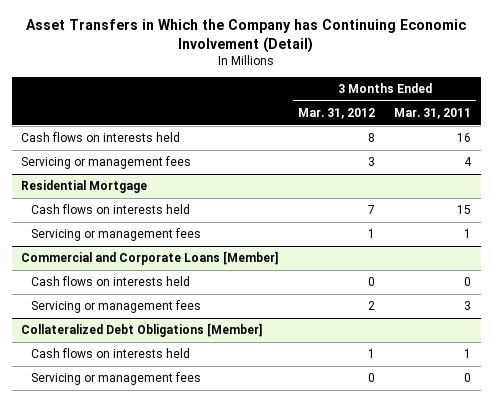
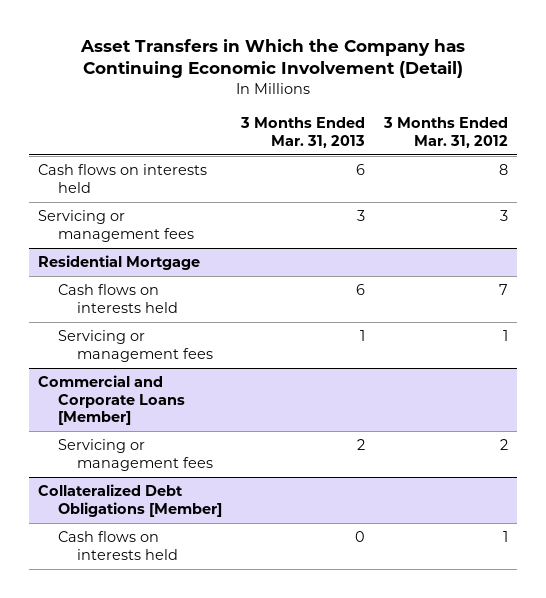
- | 3 Months Ended Mar. 31, 2012 | 3 Months Ended Mar. 31, 2011
+ | 3 Months Ended Mar. 31, 2013 | 3 Months Ended Mar. 31, 2012
@ Commercial and Corporate Loans [Member]
- Cash flows on interests held | 0 | 0
@ Collateralized Debt Obligations [Member]
- Servicing or management fees | 0 | 0

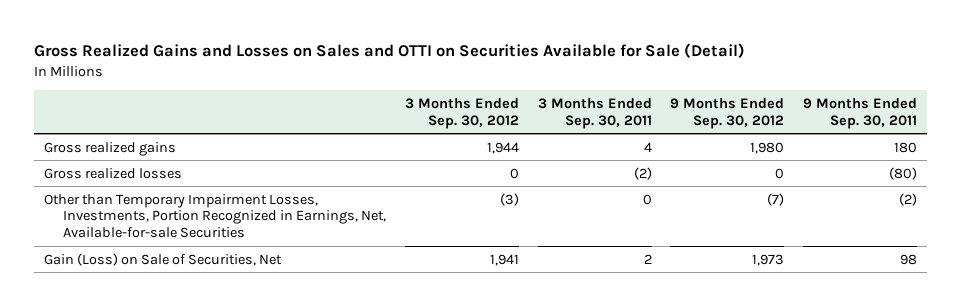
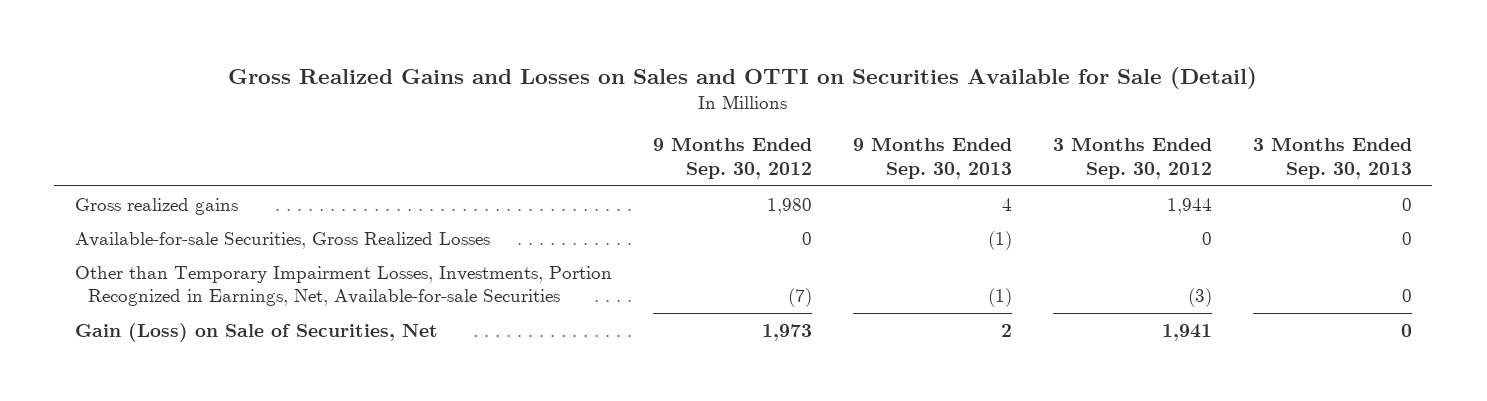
- | 3 Months Ended Sep. 30, 2012 | 3 Months Ended Sep. 30, 2011 | 9 Months Ended Sep. 30, 2012 | 9 Months Ended Sep. 30, 2011
+ | 9 Months Ended Sep. 30, 2012 | 9 Months Ended Sep. 30, 2013 | 3 Months Ended Sep. 30, 2012 | 3 Months Ended Sep. 30, 2013
- Gross realized losses | 0 | (2) | 0 | (80)
+ Available-for-sale Securities, Gross Realized Losses | 0 | (1) | 0 | 0

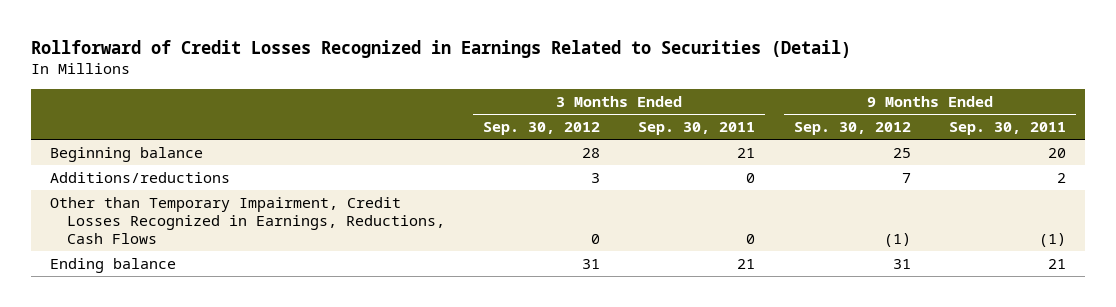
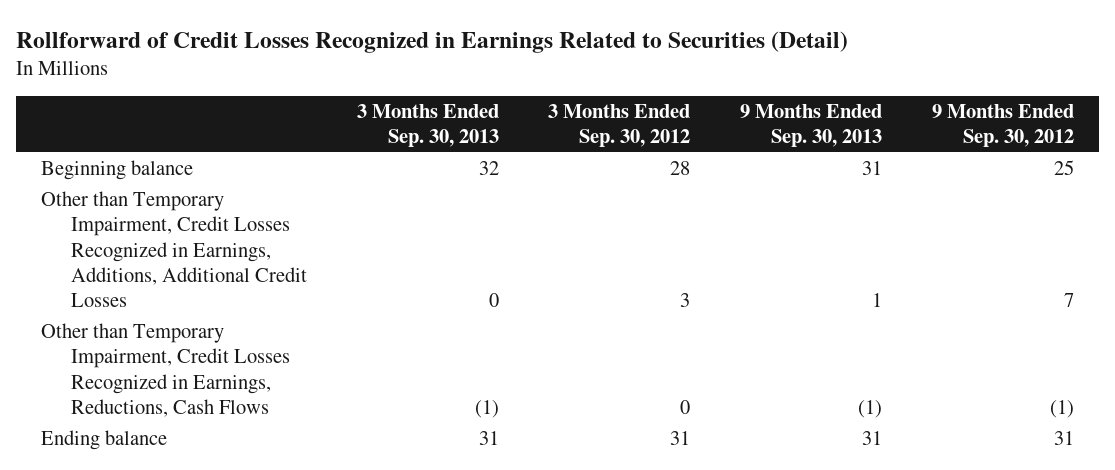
- | 3 Months Ended Sep. 30, 2012 | 3 Months Ended Sep. 30, 2011 | 9 Months Ended Sep. 30, 2012 | 9 Months Ended Sep. 30, 2011
+ | 3 Months Ended Sep. 30, 2013 | 3 Months Ended Sep. 30, 2012 | 9 Months Ended Sep. 30, 2013 | 9 Months Ended Sep. 30, 2012
- Additions/reductions | 3 | 0 | 7 | 2
+ Other than Temporary Impairment, Credit Losses Recognized in Earnings, Additions, Additional Credit Losses | 0 | 3 | 1 | 7

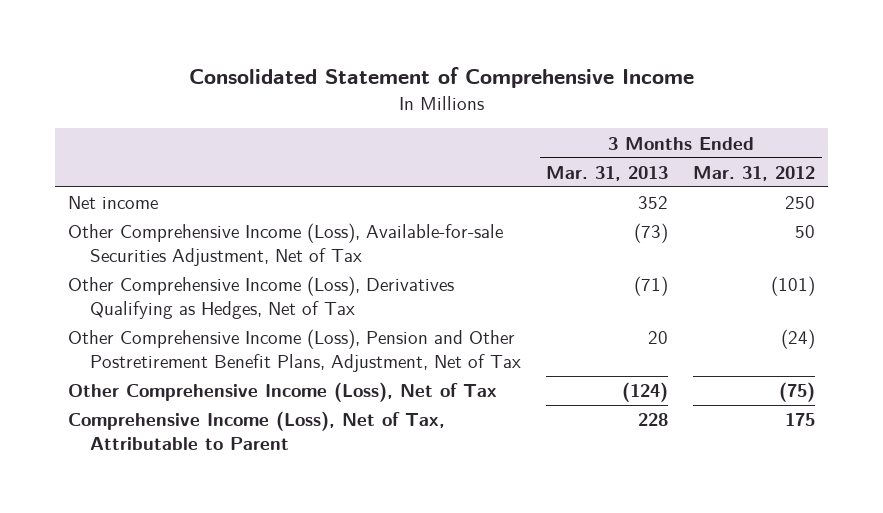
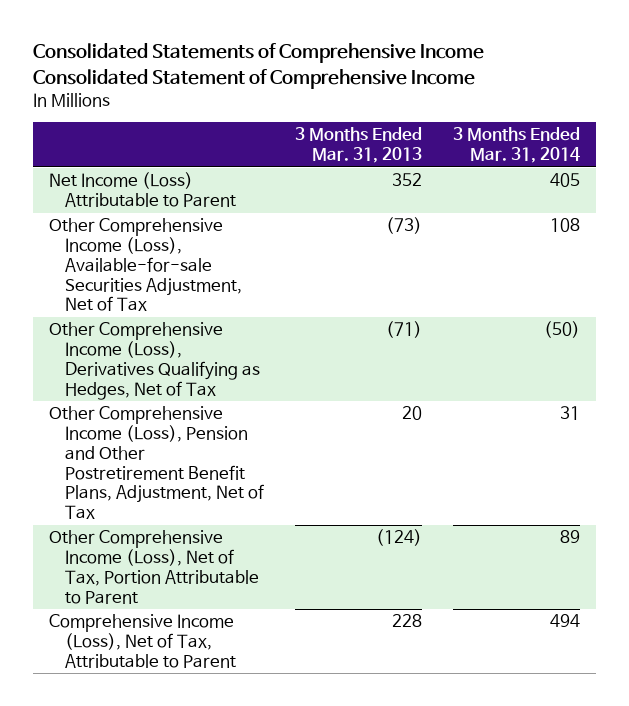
- Consolidated Statement of Comprehensive Income
+ Consolidated Statements of Comprehensive Income Consolidated Statement of Comprehensive Income
- | 3 Months Ended Mar. 31, 2013 | 3 Months Ended Mar. 31, 2012
+ | 3 Months Ended Mar. 31, 2013 | 3 Months Ended Mar. 31, 2014
- Net income | 352 | 250
+ Net Income (Loss) Attributable to Parent | 352 | 405
- Other Comprehensive Income (Loss), Net of Tax | (124) | (75)
+ Other Comprehensive Income (Loss), Net of Tax, Portion Attributable to Parent | (124) | 89

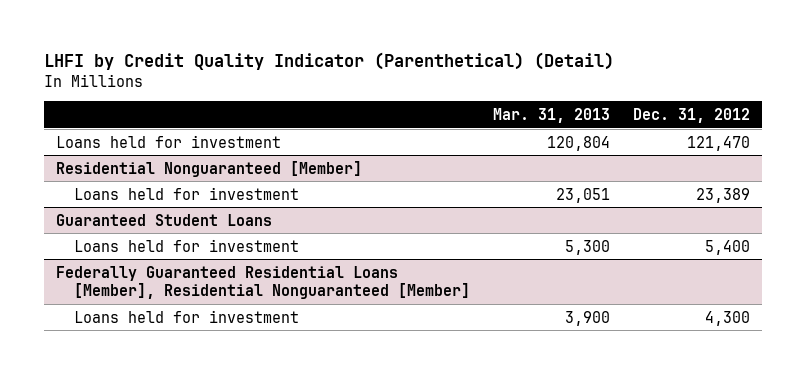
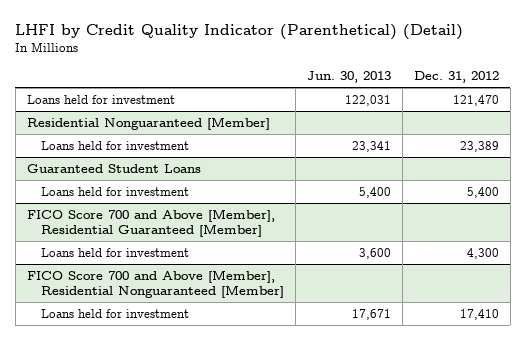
- | Mar. 31, 2013 | Dec. 31, 2012
+ | Jun. 30, 2013 | Dec. 31, 2012
- Federally Guaranteed Residential Loans [Member], Residential Nonguaranteed [Member]
+ FICO Score 700 and Above [Member], Residential Guaranteed [Member]
+ FICO Score 700 and Above [Member], Residential Nonguaranteed [Member]
+ Loans held for investment | 17,671 | 17,410

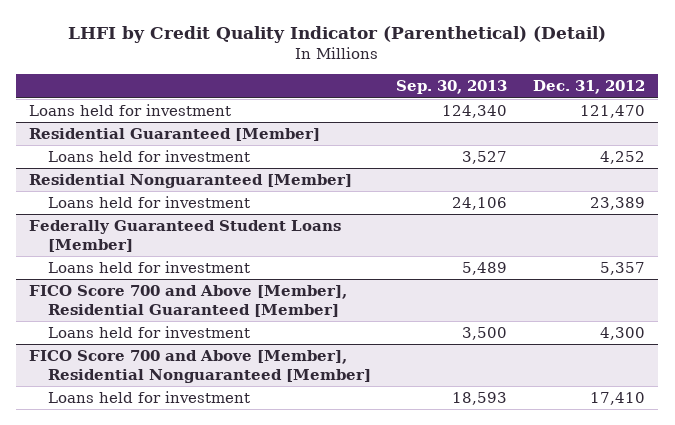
- | Jun. 30, 2013 | Dec. 31, 2012
+ | Sep. 30, 2013 | Dec. 31, 2012
+ Residential Guaranteed [Member]
+ Loans held for investment | 3,527 | 4,252
- Guaranteed Student Loans
- Loans held for investment | 5,400 | 5,400
+ Federally Guaranteed Student Loans [Member]
+ Loans held for investment | 5,489 | 5,357

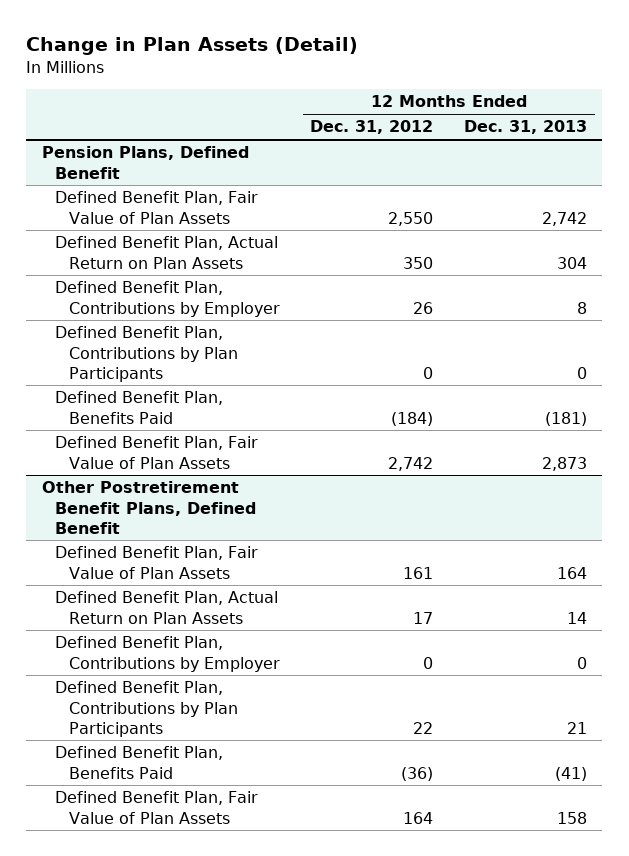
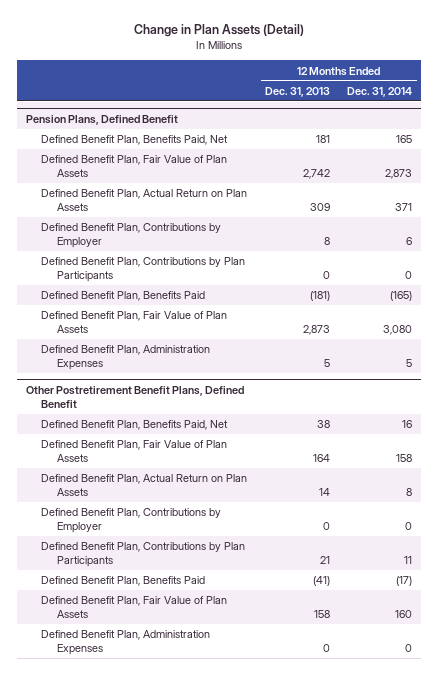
- | 12 Months Ended Dec. 31, 2012 | 12 Months Ended Dec. 31, 2013
+ | 12 Months Ended Dec. 31, 2013 | 12 Months Ended Dec. 31, 2014
@ Pension Plans, Defined Benefit
+ Defined Benefit Plan, Benefits Paid, Net | 181 | 165
- Defined Benefit Plan, Actual Return on Plan Assets | 350 | 304
+ Defined Benefit Plan, Actual Return on Plan Assets | 309 | 371
+ Defined Benefit Plan, Administration Expenses | 5 | 5
@ Other Postretirement Benefit Plans, Defined Benefit
+ Defined Benefit Plan, Benefits Paid, Net | 38 | 16
+ Defined Benefit Plan, Administration Expenses | 0 | 0

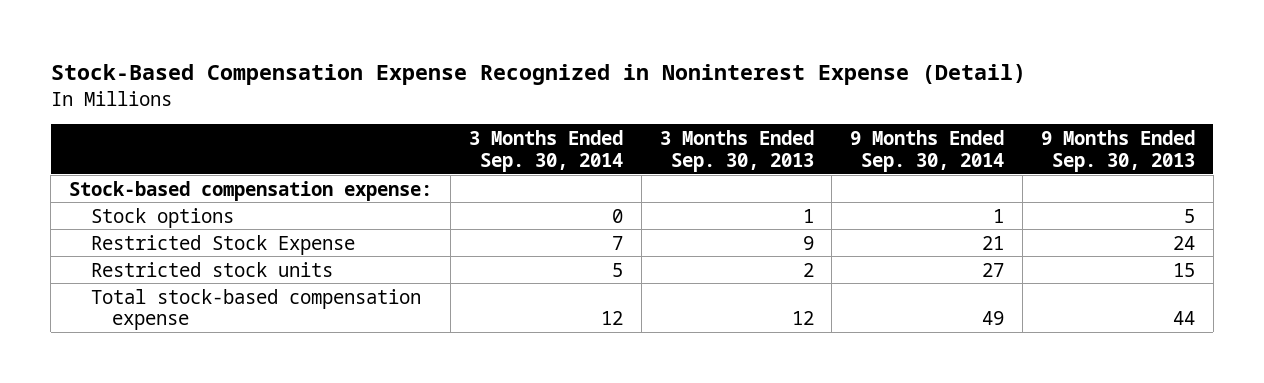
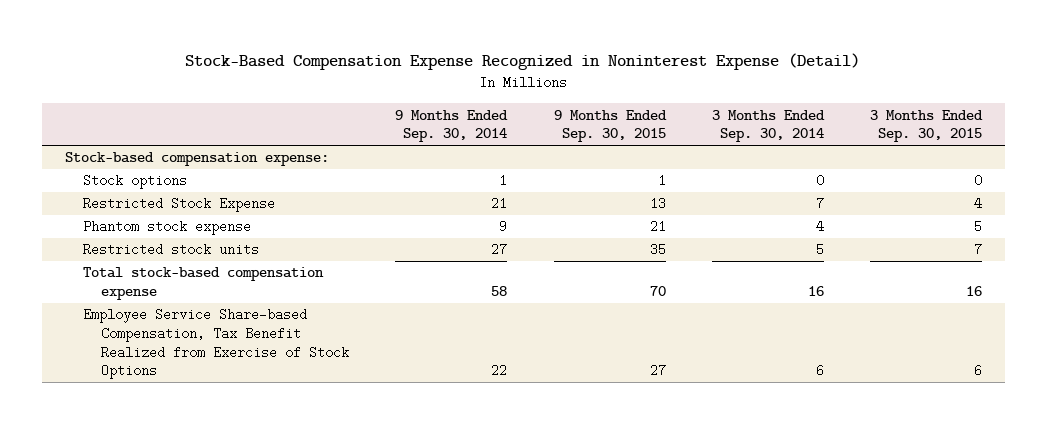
- | 3 Months Ended Sep. 30, 2014 | 3 Months Ended Sep. 30, 2013 | 9 Months Ended Sep. 30, 2014 | 9 Months Ended Sep. 30, 2013
+ | 9 Months Ended Sep. 30, 2014 | 9 Months Ended Sep. 30, 2015 | 3 Months Ended Sep. 30, 2014 | 3 Months Ended Sep. 30, 2015
+ Phantom stock expense | 9 | 21 | 4 | 5
- Total stock-based compensation expense | 12 | 12 | 49 | 44
+ Total stock-based compensation expense | 58 | 70 | 16 | 16
+ Employee Service Share-based Compensation, Tax Benefit Realized from Exercise of Stock Options | 22 | 27 | 6 | 6

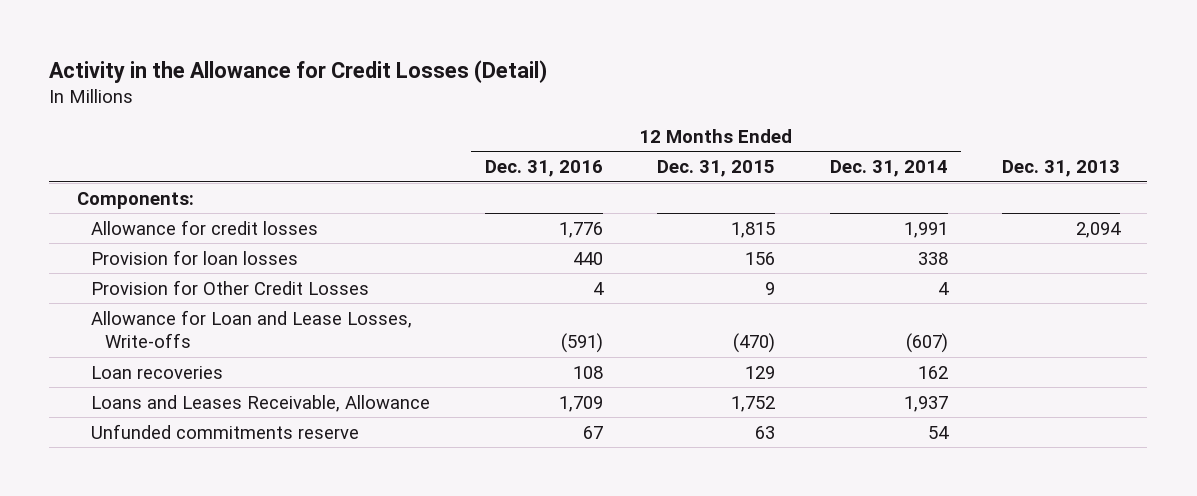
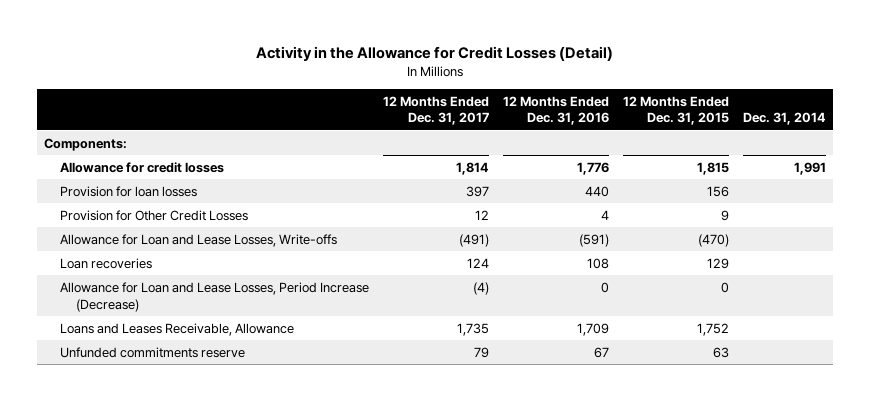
- | 12 Months Ended Dec. 31, 2016 | 12 Months Ended Dec. 31, 2015 | 12 Months Ended Dec. 31, 2014 | Dec. 31, 2013
+ | 12 Months Ended Dec. 31, 2017 | 12 Months Ended Dec. 31, 2016 | 12 Months Ended Dec. 31, 2015 | Dec. 31, 2014
+ Allowance for Loan and Lease Losses, Period Increase (Decrease) | (4) | 0 | 0 |

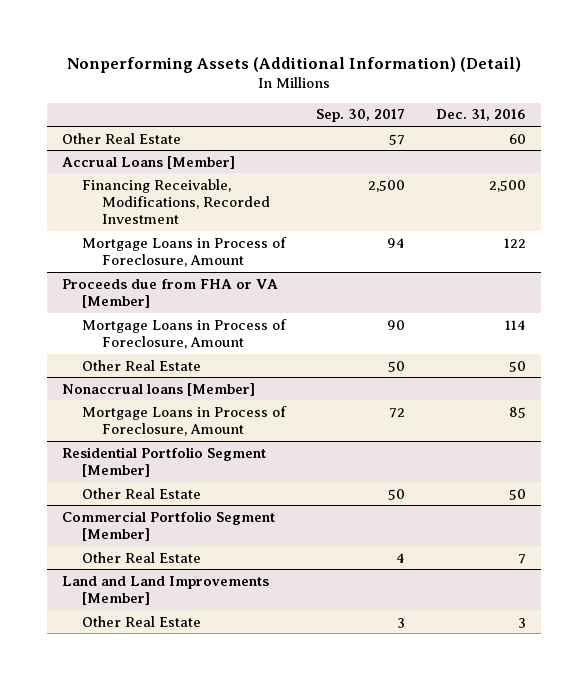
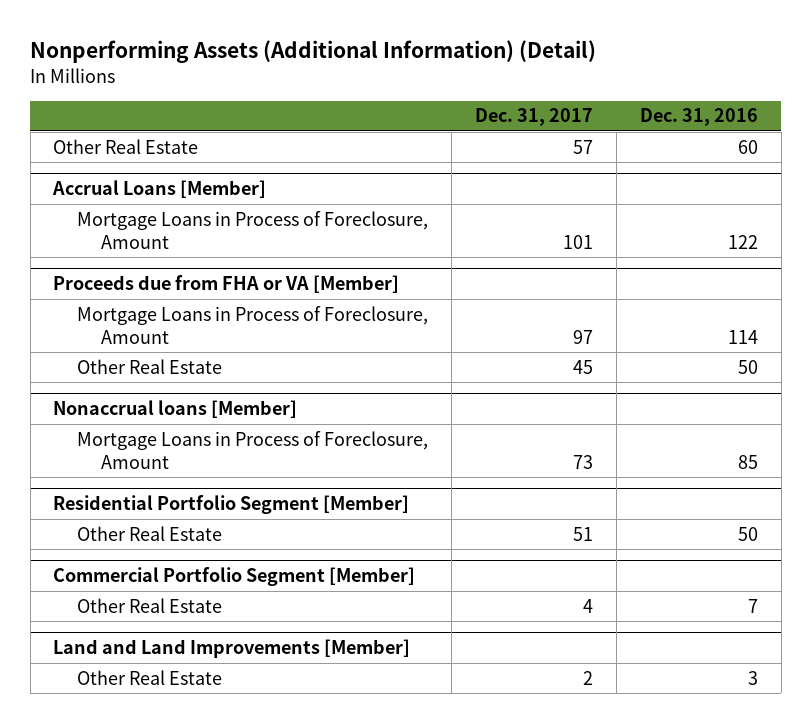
- | Sep. 30, 2017 | Dec. 31, 2016
+ | Dec. 31, 2017 | Dec. 31, 2016
@ Accrual Loans [Member]
- Financing Receivable, Modifications, Recorded Investment | 2,500 | 2,500

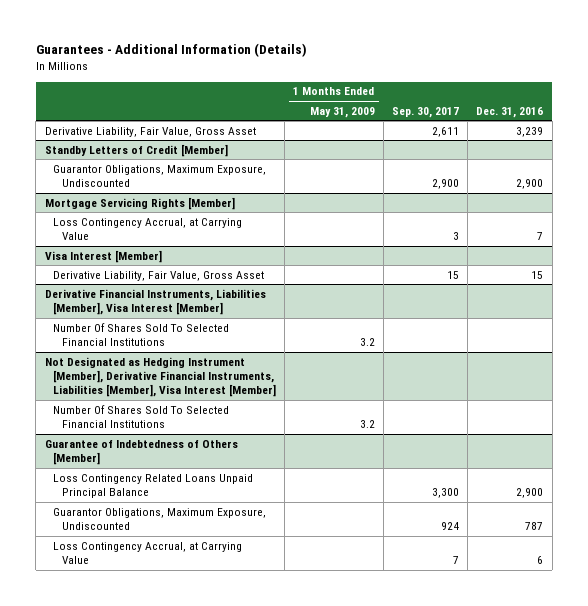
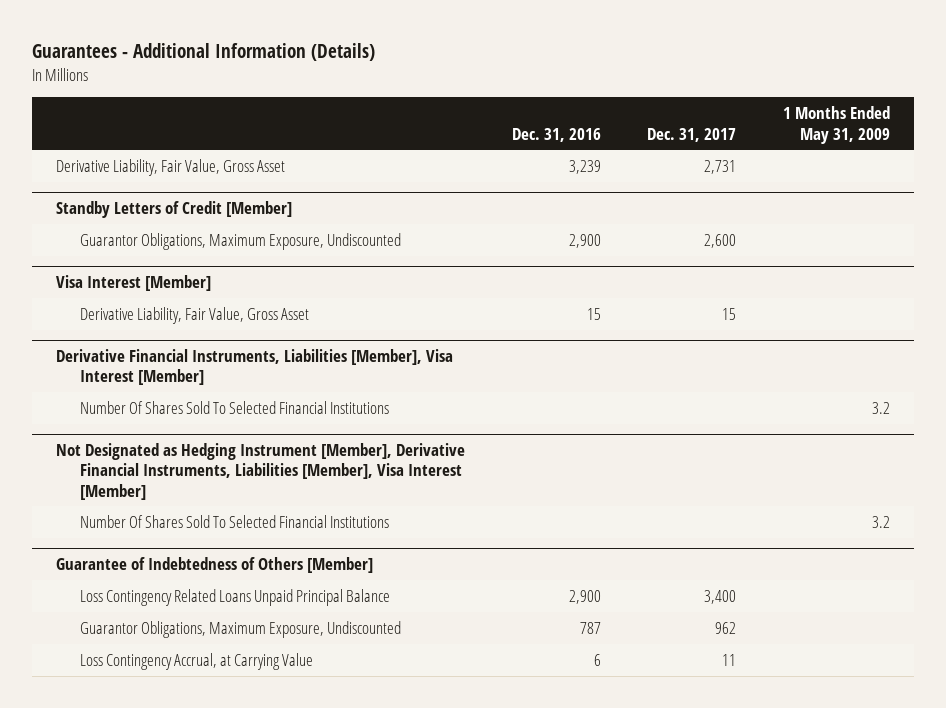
- | 1 Months Ended May 31, 2009 | Sep. 30, 2017 | Dec. 31, 2016
+ | Dec. 31, 2016 | Dec. 31, 2017 | 1 Months Ended May 31, 2009
- Mortgage Servicing Rights [Member]
- Loss Contingency Accrual, at Carrying Value | | 3 | 7

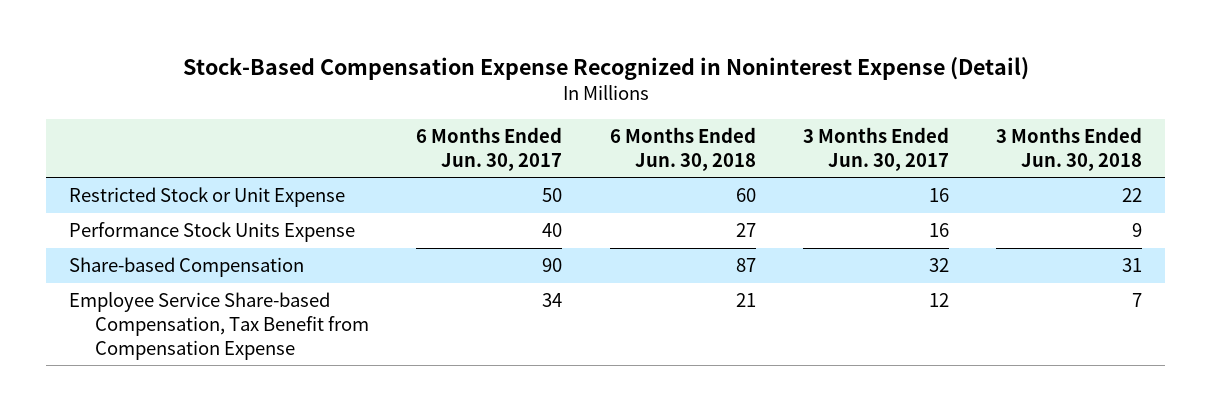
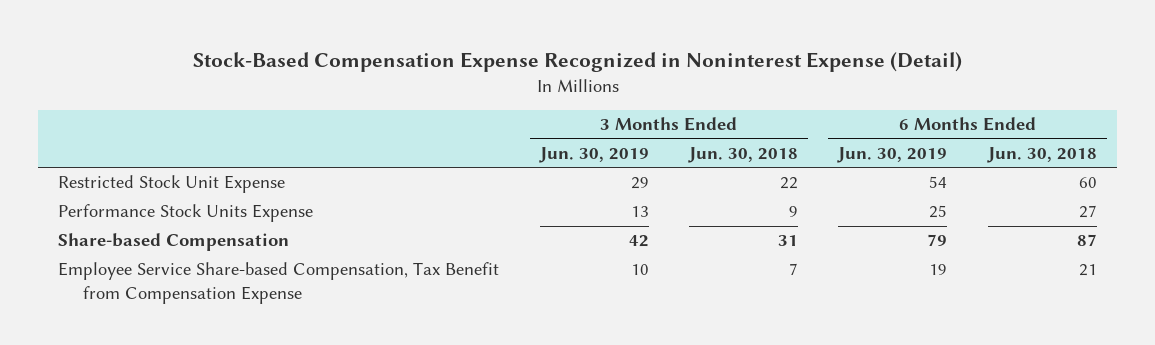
- | 6 Months Ended Jun. 30, 2017 | 6 Months Ended Jun. 30, 2018 | 3 Months Ended Jun. 30, 2017 | 3 Months Ended Jun. 30, 2018
+ | 3 Months Ended Jun. 30, 2019 | 3 Months Ended Jun. 30, 2018 | 6 Months Ended Jun. 30, 2019 | 6 Months Ended Jun. 30, 2018
- Restricted Stock or Unit Expense | 50 | 60 | 16 | 22
+ Restricted Stock Unit Expense | 29 | 22 | 54 | 60

